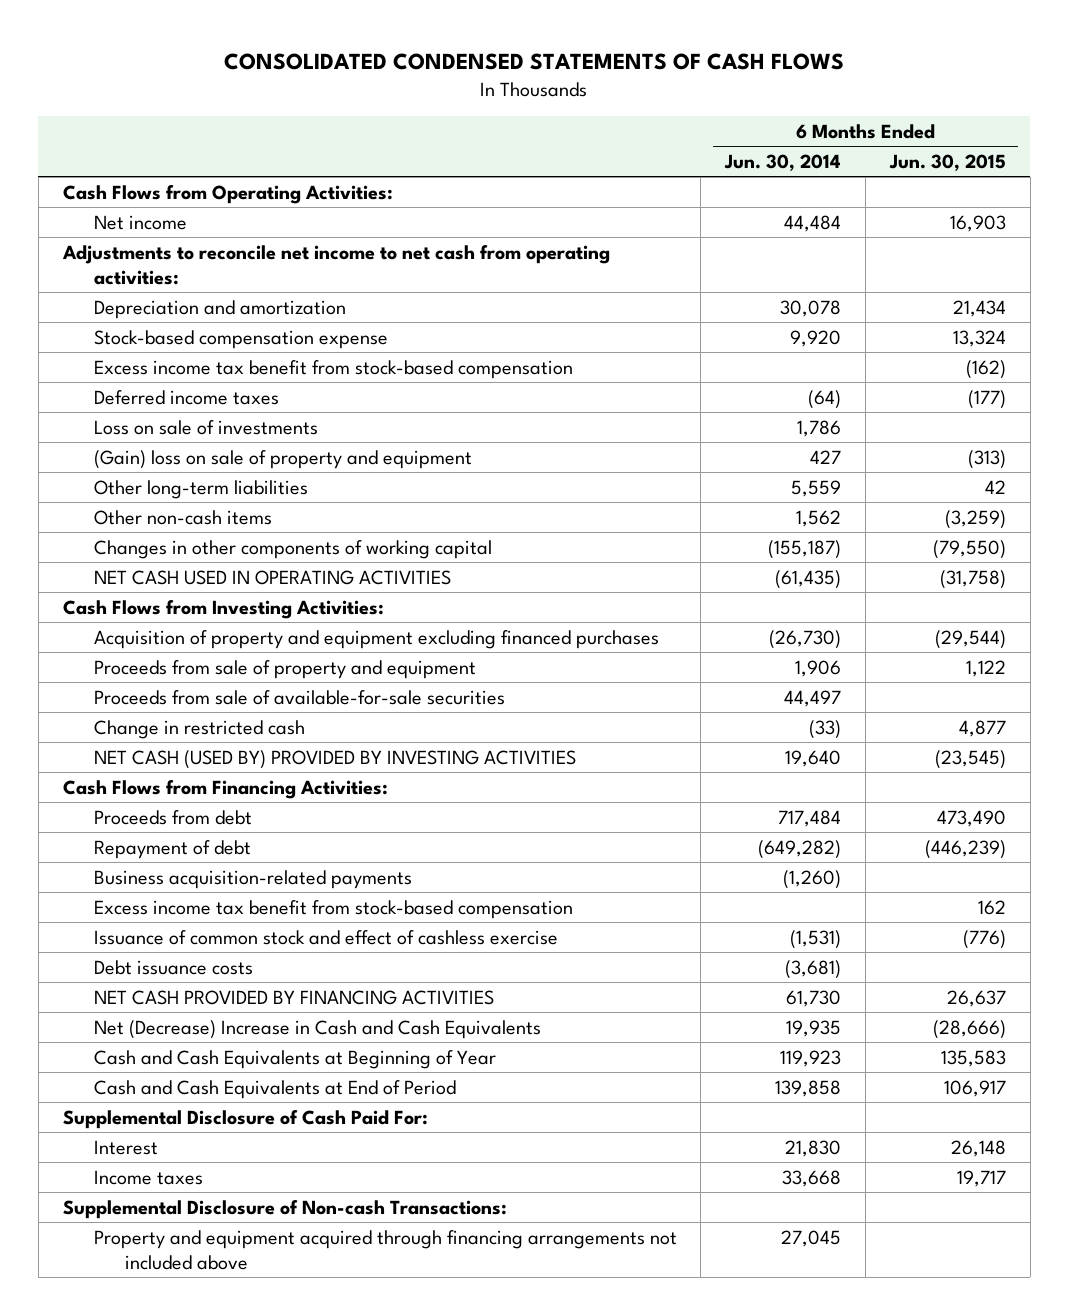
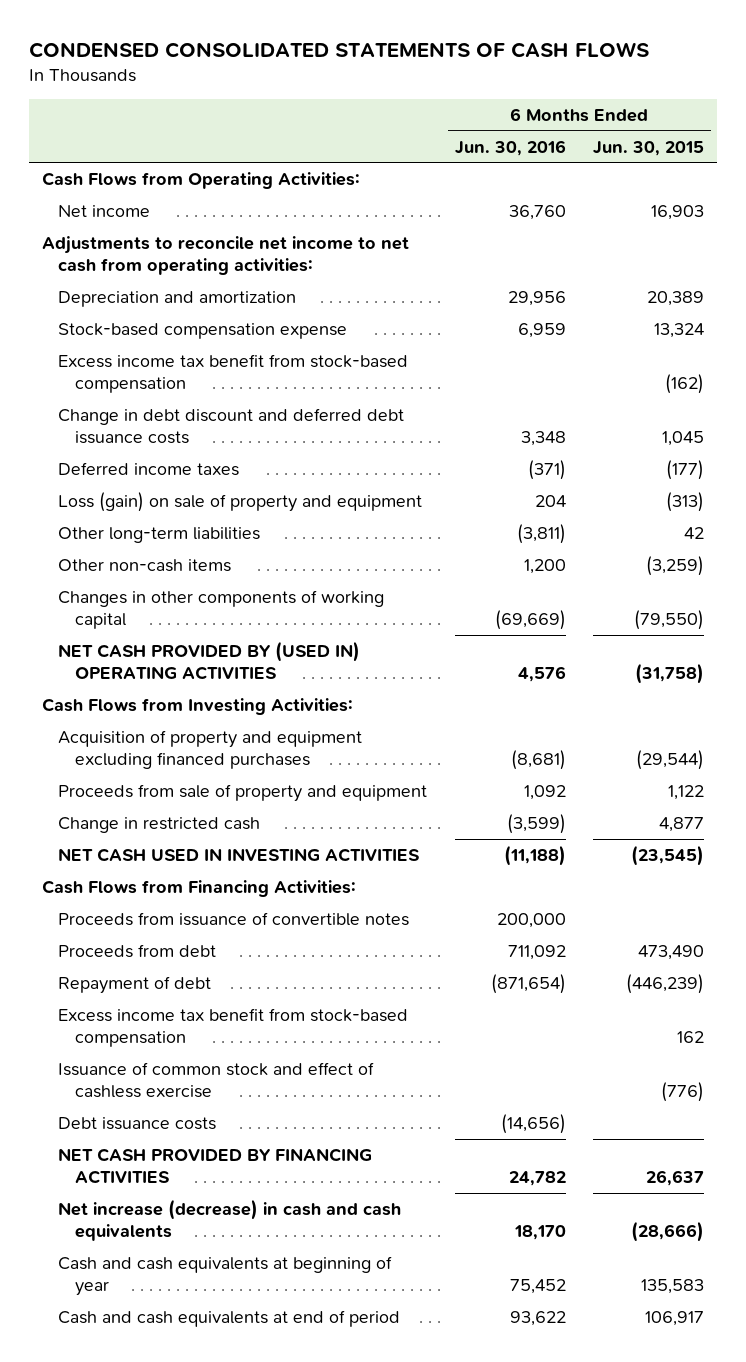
- CONSOLIDATED CONDENSED STATEMENTS OF CASH FLOWS
+ CONDENSED CONSOLIDATED STATEMENTS OF CASH FLOWS
- | 6 Months Ended Jun. 30, 2014 | 6 Months Ended Jun. 30, 2015
+ | 6 Months Ended Jun. 30, 2016 | 6 Months Ended Jun. 30, 2015
- Depreciation and amortization | 30,078 | 21,434
+ Depreciation and amortization | 29,956 | 20,389
+ Change in debt discount and deferred debt issuance costs | 3,348 | 1,045
- Loss on sale of investments | 1,786 |
- (Gain) loss on sale of property and equipment | 427 | (313)
+ Loss (gain) on sale of property and equipment | 204 | (313)
- NET CASH USED IN OPERATING ACTIVITIES | (61,435) | (31,758)
+ NET CASH PROVIDED BY (USED IN) OPERATING ACTIVITIES | 4,576 | (31,758)
- Proceeds from sale of available-for-sale securities | 44,497 |
- NET CASH (USED BY) PROVIDED BY INVESTING ACTIVITIES | 19,640 | (23,545)
+ NET CASH USED IN INVESTING ACTIVITIES | (11,188) | (23,545)
+ Proceeds from issuance of convertible notes | 200,000 |
- Business acquisition-related payments | (1,260) |
- Net (Decrease) Increase in Cash and Cash Equivalents | 19,935 | (28,666)
- Cash and Cash Equivalents at Beginning of Year | 119,923 | 135,583
- Cash and Cash Equivalents at End of Period | 139,858 | 106,917
- Supplemental Disclosure of Cash Paid For:
- Interest | 21,830 | 26,148
- Income taxes | 33,668 | 19,717
- Supplemental Disclosure of Non-cash Transactions:
- Property and equipment acquired through financing arrangements not included above | 27,045 |
+ Net increase (decrease) in cash and cash equivalents | 18,170 | (28,666)
+ Cash and cash equivalents at beginning of year | 75,452 | 135,583
+ Cash and cash equivalents at end of period | 93,622 | 106,917

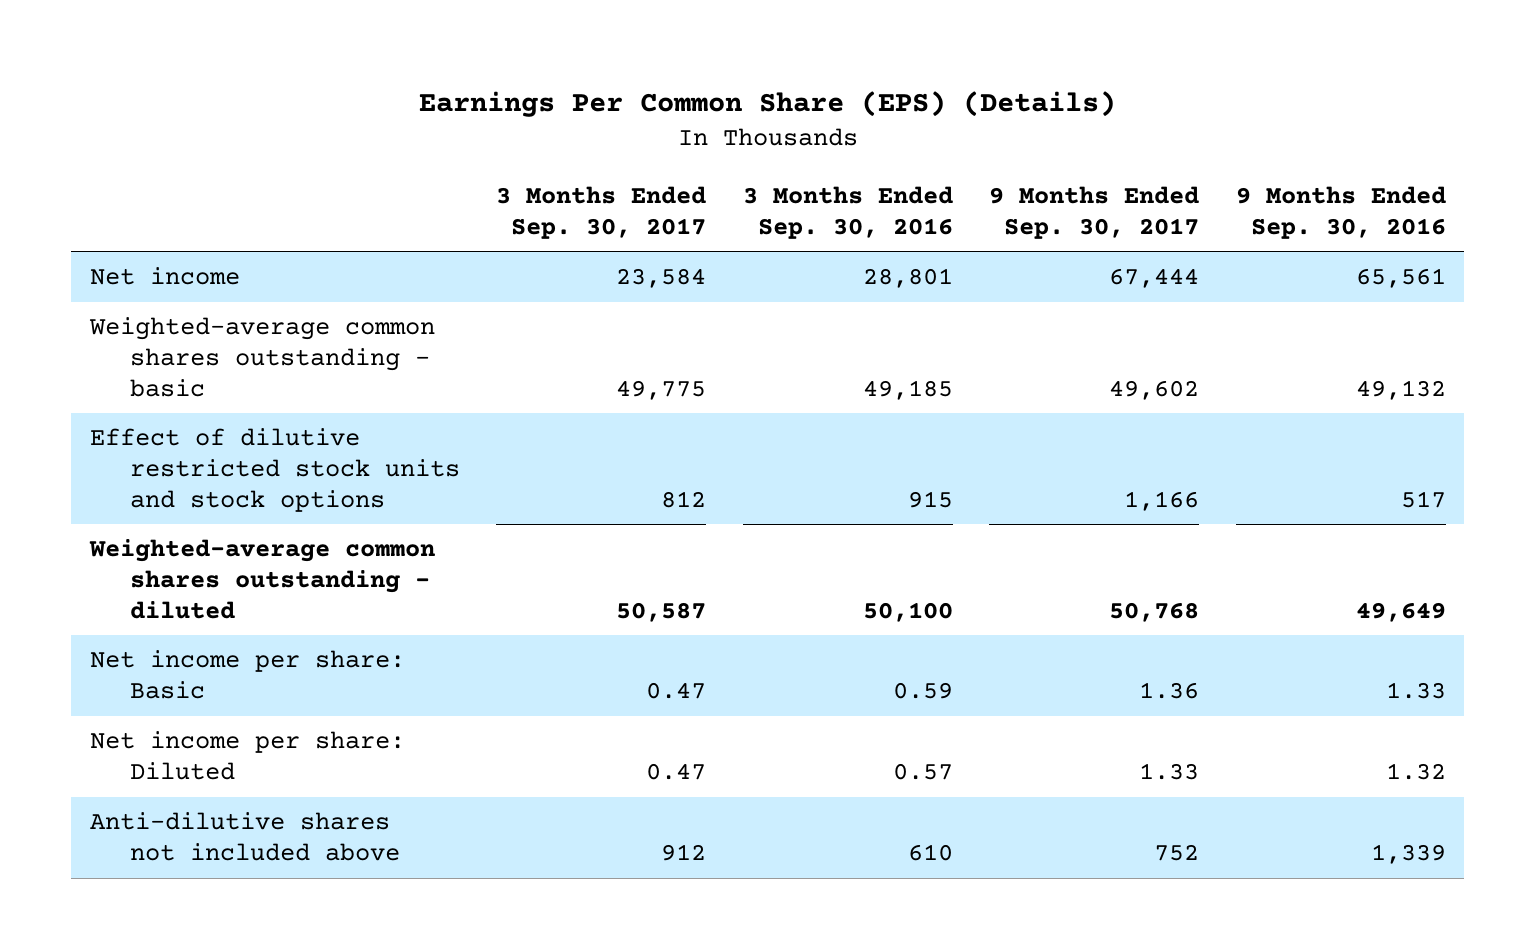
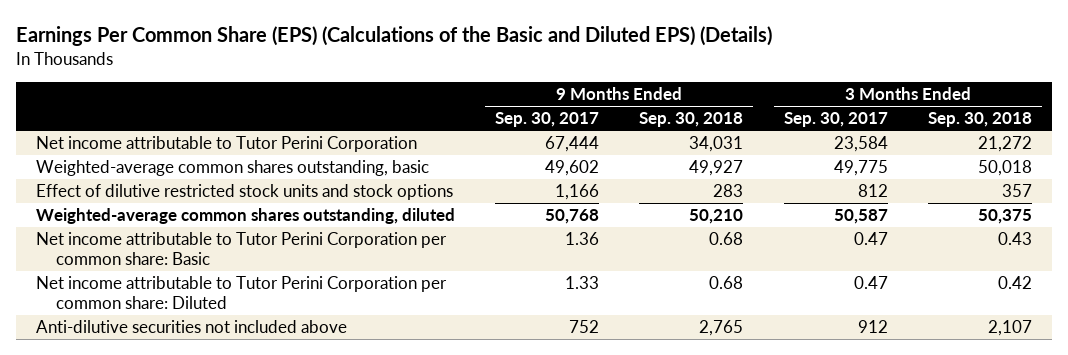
- Earnings Per Common Share (EPS) (Details)
+ Earnings Per Common Share (EPS) (Calculations of the Basic and Diluted EPS) (Details)
- | 3 Months Ended Sep. 30, 2017 | 3 Months Ended Sep. 30, 2016 | 9 Months Ended Sep. 30, 2017 | 9 Months Ended Sep. 30, 2016
+ | 9 Months Ended Sep. 30, 2017 | 9 Months Ended Sep. 30, 2018 | 3 Months Ended Sep. 30, 2017 | 3 Months Ended Sep. 30, 2018
- Net income | 23,584 | 28,801 | 67,444 | 65,561
- Weighted-average common shares outstanding - basic | 49,775 | 49,185 | 49,602 | 49,132
+ Net income attributable to Tutor Perini Corporation | 67,444 | 34,031 | 23,584 | 21,272
+ Weighted-average common shares outstanding, basic | 49,602 | 49,927 | 49,775 | 50,018
- Weighted-average common shares outstanding - diluted | 50,587 | 50,100 | 50,768 | 49,649
- Net income per share: Basic | 0.47 | 0.59 | 1.36 | 1.33
- Net income per share: Diluted | 0.47 | 0.57 | 1.33 | 1.32
- Anti-dilutive shares not included above | 912 | 610 | 752 | 1,339
+ Weighted-average common shares outstanding, diluted | 50,768 | 50,210 | 50,587 | 50,375
+ Net income attributable to Tutor Perini Corporation per common share: Basic | 1.36 | 0.68 | 0.47 | 0.43
+ Net income attributable to Tutor Perini Corporation per common share: Diluted | 1.33 | 0.68 | 0.47 | 0.42
+ Anti-dilutive securities not included above | 752 | 2,765 | 912 | 2,107

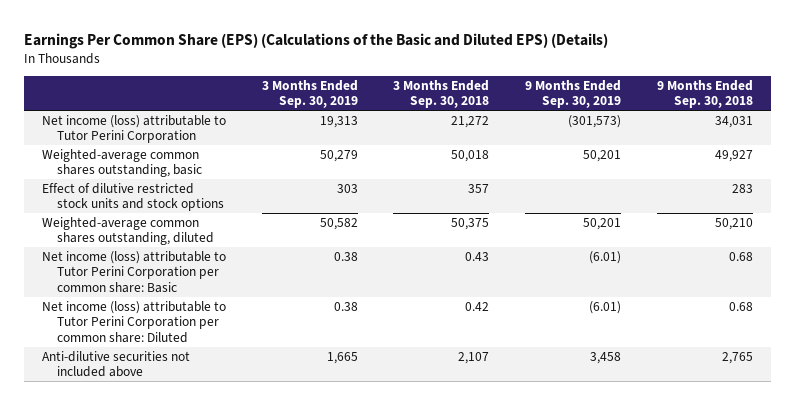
- | 9 Months Ended Sep. 30, 2017 | 9 Months Ended Sep. 30, 2018 | 3 Months Ended Sep. 30, 2017 | 3 Months Ended Sep. 30, 2018
+ | 3 Months Ended Sep. 30, 2019 | 3 Months Ended Sep. 30, 2018 | 9 Months Ended Sep. 30, 2019 | 9 Months Ended Sep. 30, 2018
- Net income attributable to Tutor Perini Corporation | 67,444 | 34,031 | 23,584 | 21,272
+ Net income (loss) attributable to Tutor Perini Corporation | 19,313 | 21,272 | (301,573) | 34,031
- Net income attributable to Tutor Perini Corporation per common share: Basic | 1.36 | 0.68 | 0.47 | 0.43
- Net income attributable to Tutor Perini Corporation per common share: Diluted | 1.33 | 0.68 | 0.47 | 0.42
+ Net income (loss) attributable to Tutor Perini Corporation per common share: Basic | 0.38 | 0.43 | (6.01) | 0.68
+ Net income (loss) attributable to Tutor Perini Corporation per common share: Diluted | 0.38 | 0.42 | (6.01) | 0.68

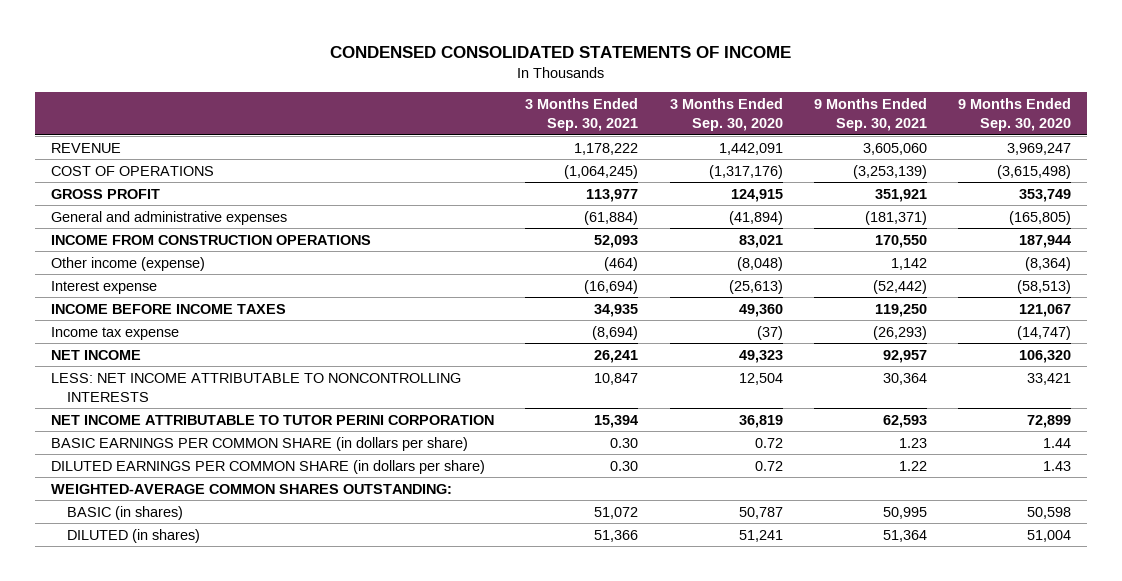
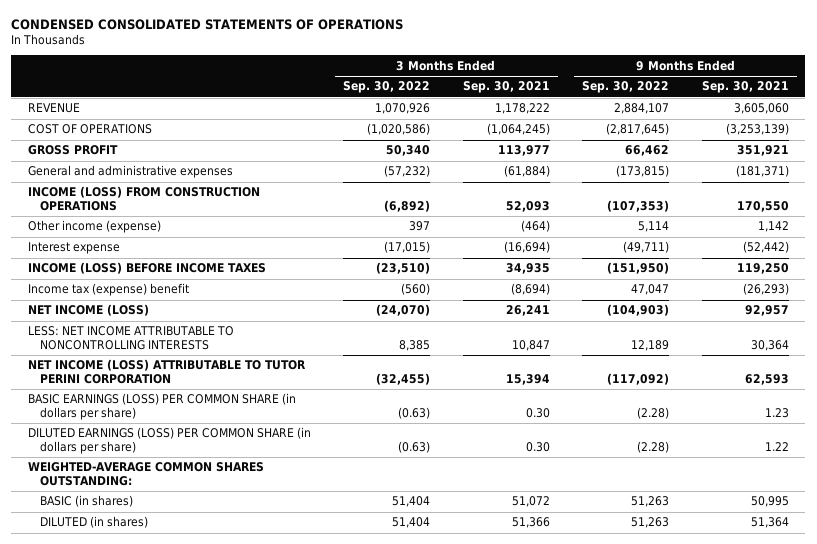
- CONDENSED CONSOLIDATED STATEMENTS OF INCOME
+ CONDENSED CONSOLIDATED STATEMENTS OF OPERATIONS
- | 3 Months Ended Sep. 30, 2021 | 3 Months Ended Sep. 30, 2020 | 9 Months Ended Sep. 30, 2021 | 9 Months Ended Sep. 30, 2020
+ | 3 Months Ended Sep. 30, 2022 | 3 Months Ended Sep. 30, 2021 | 9 Months Ended Sep. 30, 2022 | 9 Months Ended Sep. 30, 2021
- INCOME FROM CONSTRUCTION OPERATIONS | 52,093 | 83,021 | 170,550 | 187,944
+ INCOME (LOSS) FROM CONSTRUCTION OPERATIONS | (6,892) | 52,093 | (107,353) | 170,550
- INCOME BEFORE INCOME TAXES | 34,935 | 49,360 | 119,250 | 121,067
- Income tax expense | (8,694) | (37) | (26,293) | (14,747)
- NET INCOME | 26,241 | 49,323 | 92,957 | 106,320
+ INCOME (LOSS) BEFORE INCOME TAXES | (23,510) | 34,935 | (151,950) | 119,250
+ Income tax (expense) benefit | (560) | (8,694) | 47,047 | (26,293)
+ NET INCOME (LOSS) | (24,070) | 26,241 | (104,903) | 92,957
- NET INCOME ATTRIBUTABLE TO TUTOR PERINI CORPORATION | 15,394 | 36,819 | 62,593 | 72,899
- BASIC EARNINGS PER COMMON SHARE (in dollars per share) | 0.30 | 0.72 | 1.23 | 1.44
- DILUTED EARNINGS PER COMMON SHARE (in dollars per share) | 0.30 | 0.72 | 1.22 | 1.43
+ NET INCOME (LOSS) ATTRIBUTABLE TO TUTOR PERINI CORPORATION | (32,455) | 15,394 | (117,092) | 62,593
+ BASIC EARNINGS (LOSS) PER COMMON SHARE (in dollars per share) | (0.63) | 0.30 | (2.28) | 1.23
+ DILUTED EARNINGS (LOSS) PER COMMON SHARE (in dollars per share) | (0.63) | 0.30 | (2.28) | 1.22

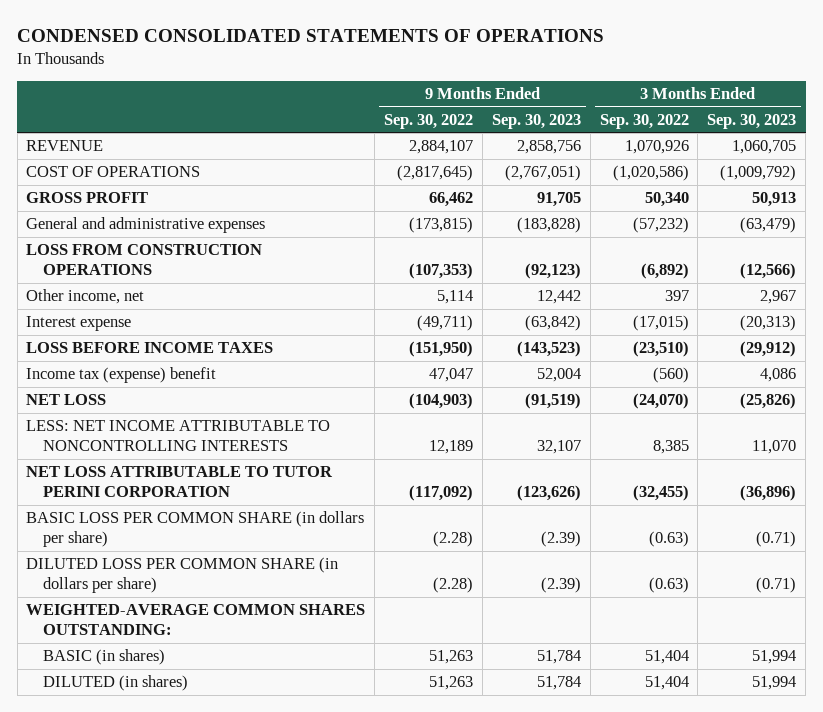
- | 3 Months Ended Sep. 30, 2022 | 3 Months Ended Sep. 30, 2021 | 9 Months Ended Sep. 30, 2022 | 9 Months Ended Sep. 30, 2021
+ | 9 Months Ended Sep. 30, 2022 | 9 Months Ended Sep. 30, 2023 | 3 Months Ended Sep. 30, 2022 | 3 Months Ended Sep. 30, 2023
- INCOME (LOSS) FROM CONSTRUCTION OPERATIONS | (6,892) | 52,093 | (107,353) | 170,550
- Other income (expense) | 397 | (464) | 5,114 | 1,142
+ LOSS FROM CONSTRUCTION OPERATIONS | (107,353) | (92,123) | (6,892) | (12,566)
+ Other income, net | 5,114 | 12,442 | 397 | 2,967
- INCOME (LOSS) BEFORE INCOME TAXES | (23,510) | 34,935 | (151,950) | 119,250
+ LOSS BEFORE INCOME TAXES | (151,950) | (143,523) | (23,510) | (29,912)
- NET INCOME (LOSS) | (24,070) | 26,241 | (104,903) | 92,957
+ NET LOSS | (104,903) | (91,519) | (24,070) | (25,826)
- NET INCOME (LOSS) ATTRIBUTABLE TO TUTOR PERINI CORPORATION | (32,455) | 15,394 | (117,092) | 62,593
- BASIC EARNINGS (LOSS) PER COMMON SHARE (in dollars per share) | (0.63) | 0.30 | (2.28) | 1.23
- DILUTED EARNINGS (LOSS) PER COMMON SHARE (in dollars per share) | (0.63) | 0.30 | (2.28) | 1.22
+ NET LOSS ATTRIBUTABLE TO TUTOR PERINI CORPORATION | (117,092) | (123,626) | (32,455) | (36,896)
+ BASIC LOSS PER COMMON SHARE (in dollars per share) | (2.28) | (2.39) | (0.63) | (0.71)
+ DILUTED LOSS PER COMMON SHARE (in dollars per share) | (2.28) | (2.39) | (0.63) | (0.71)

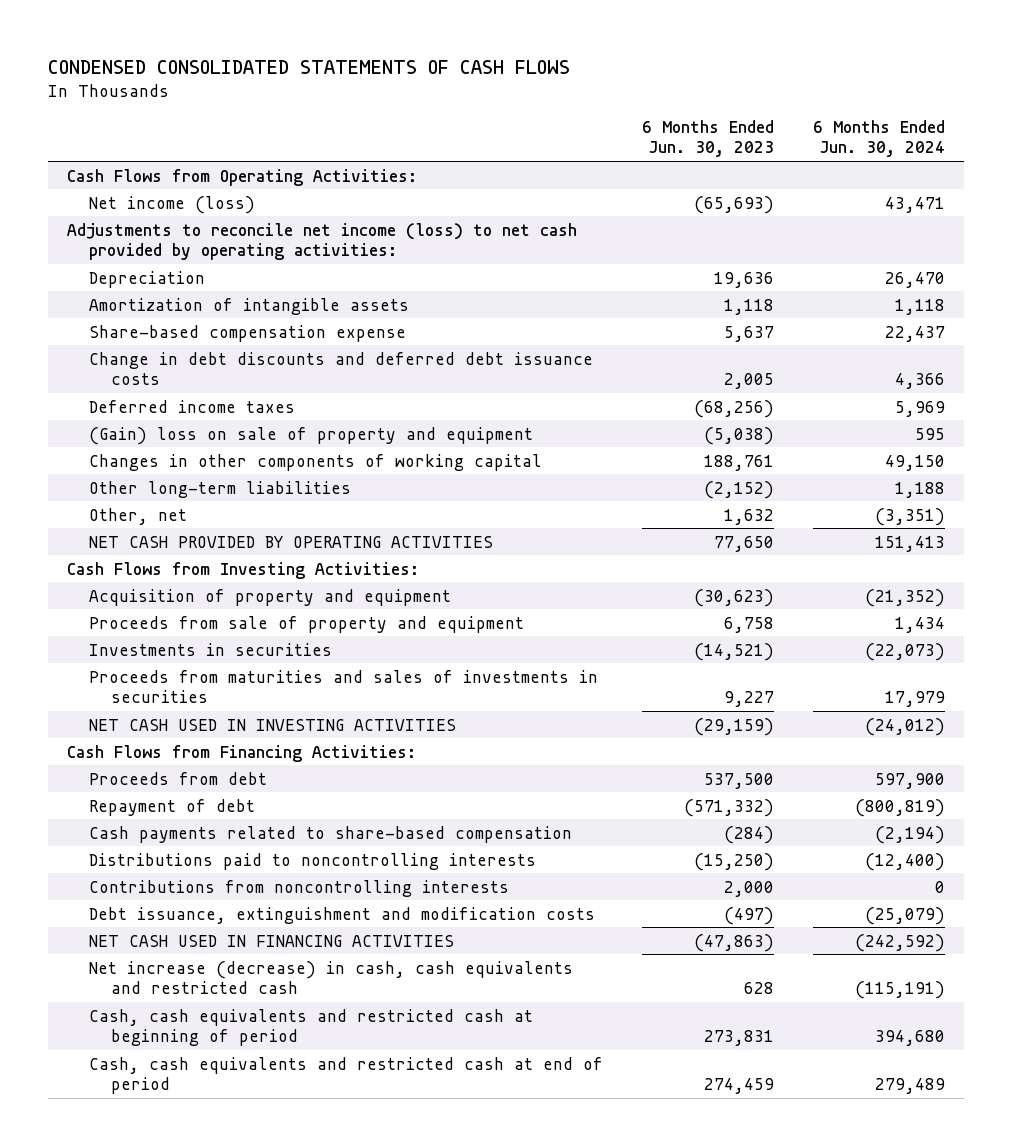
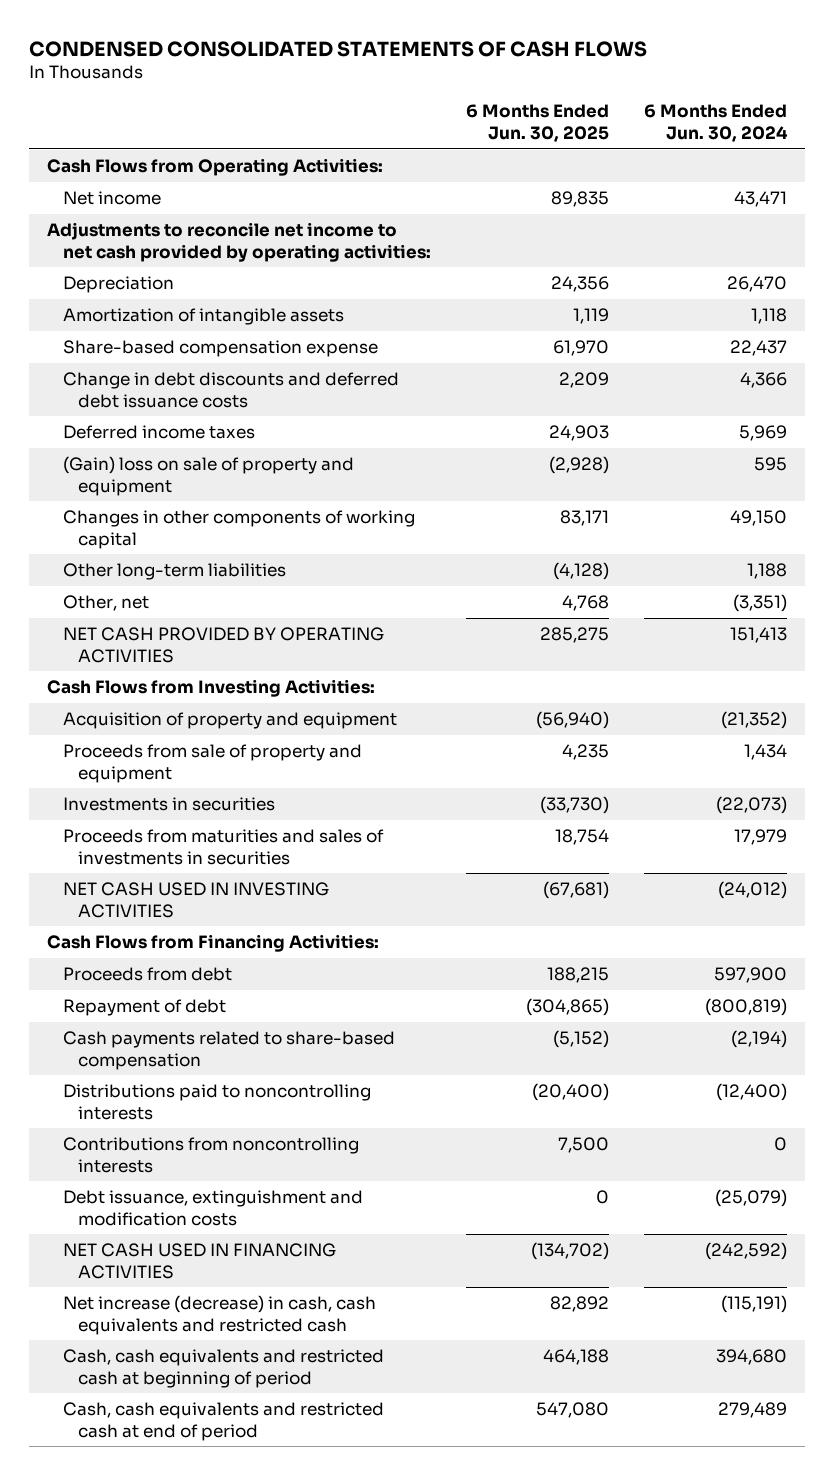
- | 6 Months Ended Jun. 30, 2023 | 6 Months Ended Jun. 30, 2024
+ | 6 Months Ended Jun. 30, 2025 | 6 Months Ended Jun. 30, 2024
- Net income (loss) | (65,693) | 43,471
- Adjustments to reconcile net income (loss) to net cash provided by operating activities:
+ Net income | 89,835 | 43,471
+ Adjustments to reconcile net income to net cash provided by operating activities:

